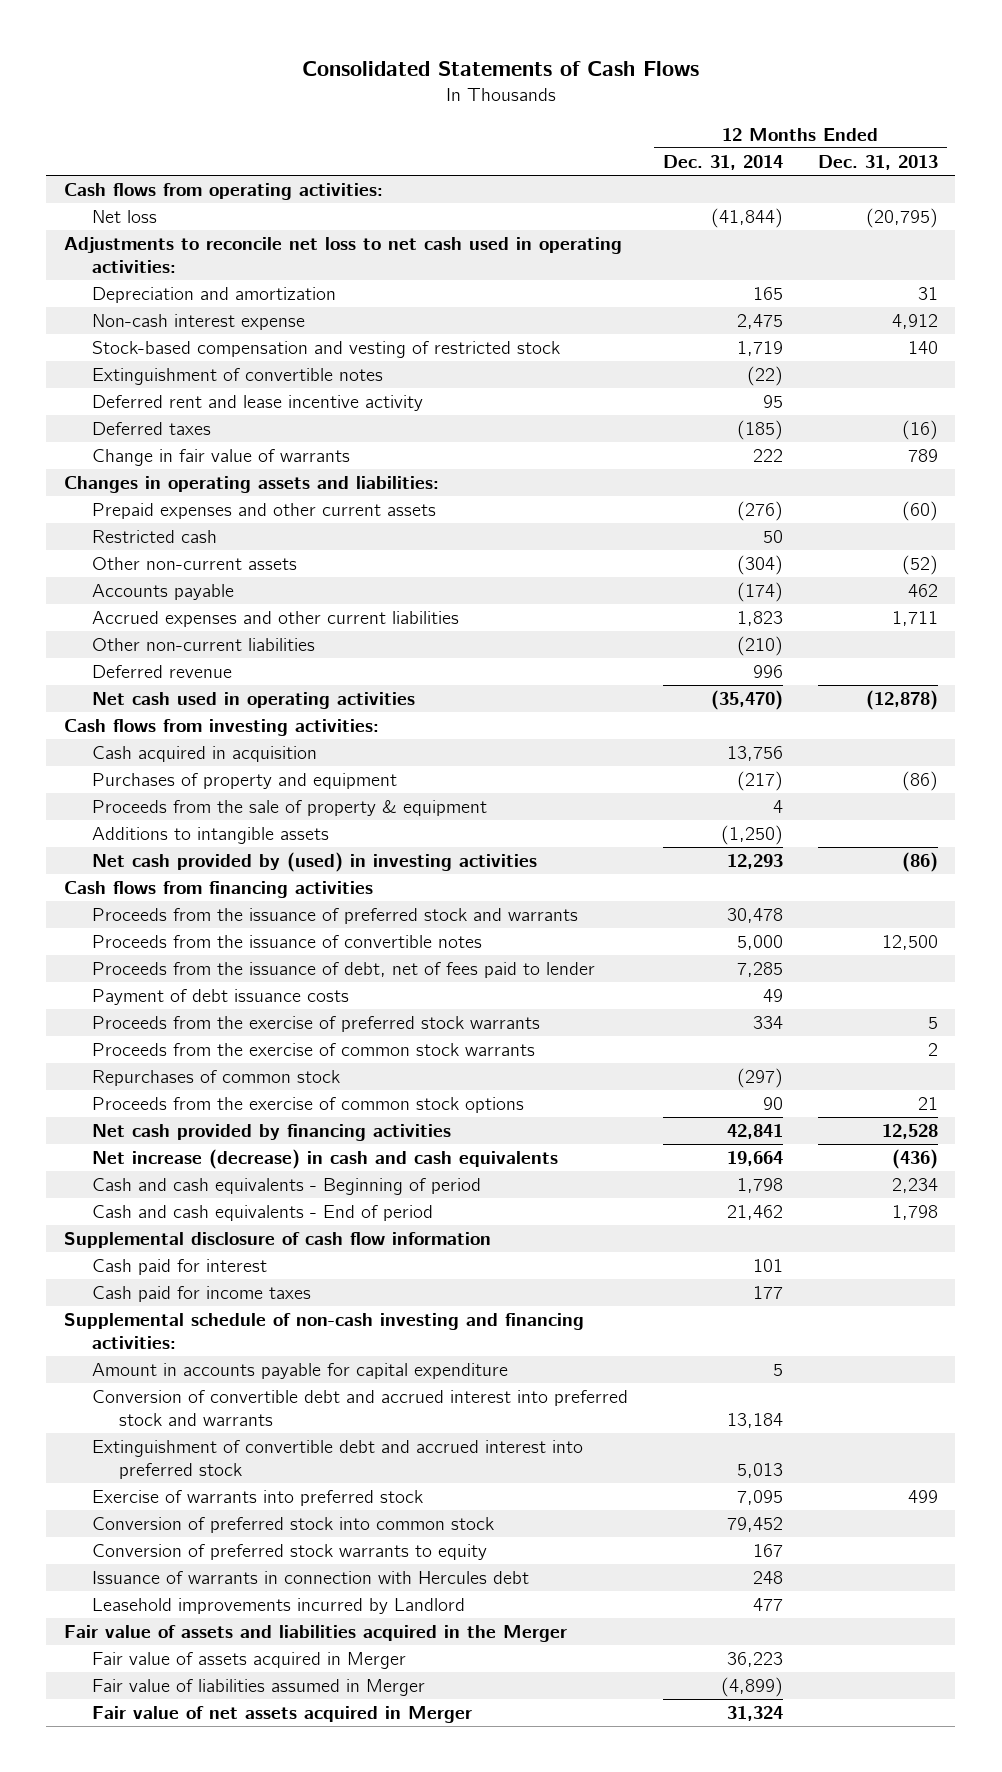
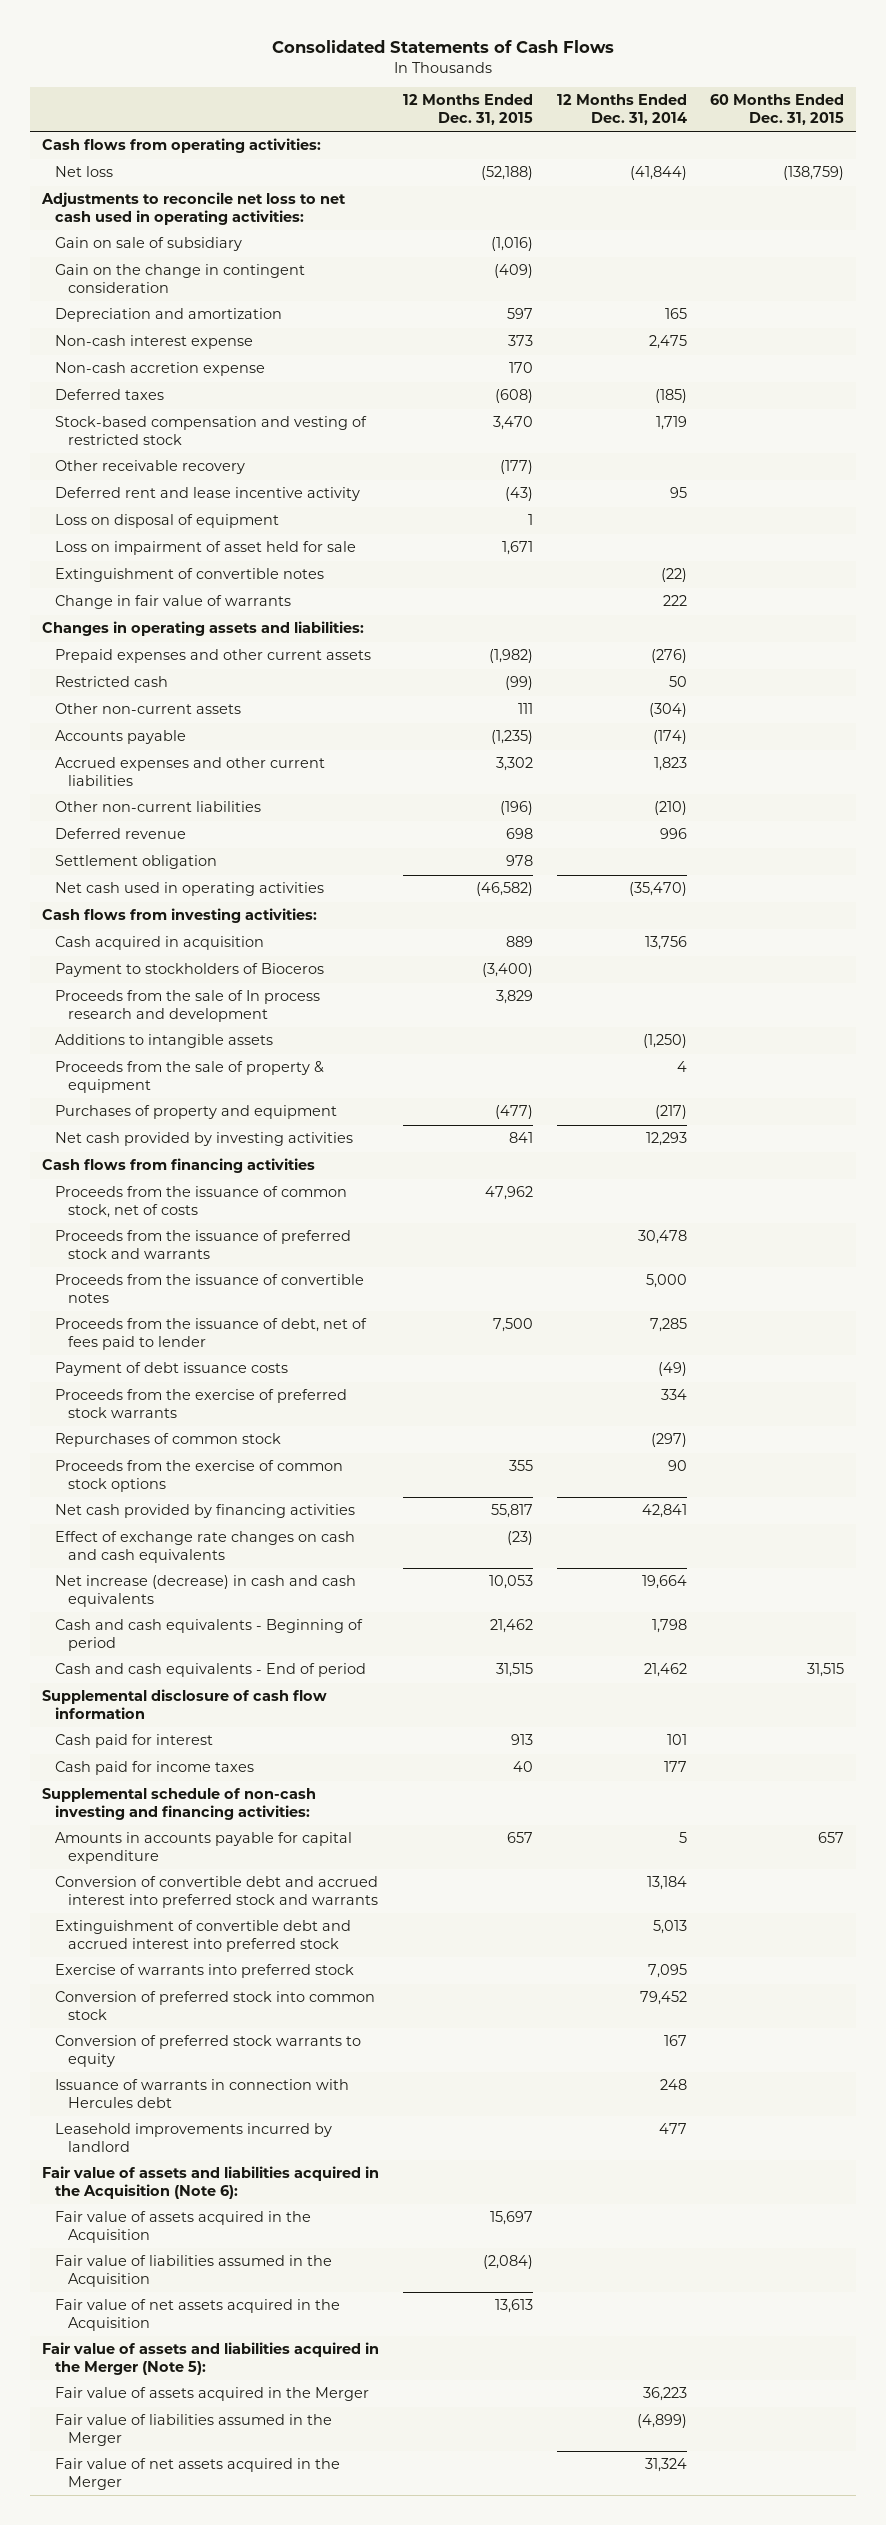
- | 12 Months Ended Dec. 31, 2014 | 12 Months Ended Dec. 31, 2013
+ | 12 Months Ended Dec. 31, 2015 | 12 Months Ended Dec. 31, 2014 | 60 Months Ended Dec. 31, 2015
+ Gain on sale of subsidiary | (1,016) | |
+ Gain on the change in contingent consideration | (409) | |
+ Non-cash accretion expense | 170 | |
moved up: Deferred taxes | (608) | (185) |
+ Other receivable recovery | (177) | |
+ Loss on disposal of equipment | 1 | |
+ Loss on impairment of asset held for sale | 1,671 | |
moved down: Extinguishment of convertible notes | | (22) |
+ Settlement obligation | 978 | |
+ Payment to stockholders of Bioceros | (3,400) | |
+ Proceeds from the sale of In process research and development | 3,829 | |
- Net cash provided by (used) in investing activities | 12,293 | (86)
moved down: Proceeds from the sale of property & equipment | | 4 |
moved down: Purchases of property and equipment | (477) | (217) |
+ Net cash provided by investing activities | 841 | 12,293 |
+ Proceeds from the issuance of common stock, net of costs | 47,962 | |
- Payment of debt issuance costs | 49 |
+ Payment of debt issuance costs | | (49) |
- Proceeds from the exercise of common stock warrants | | 2
+ Effect of exchange rate changes on cash and cash equivalents | (23) | |
- Amount in accounts payable for capital expenditure | 5 |
+ Amounts in accounts payable for capital expenditure | 657 | 5 | 657
- Leasehold improvements incurred by Landlord | 477 |
- Fair value of assets and liabilities acquired in the Merger
- Fair value of assets acquired in Merger | 36,223 |
- Fair value of liabilities assumed in Merger | (4,899) |
- Fair value of net assets acquired in Merger | 31,324 |
+ Leasehold improvements incurred by landlord | | 477 |
+ Fair value of assets and liabilities acquired in the Acquisition (Note 6):
+ Fair value of assets acquired in the Acquisition | 15,697 | |
+ Fair value of liabilities assumed in the Acquisition | (2,084) | |
+ Fair value of net assets acquired in the Acquisition | 13,613 | |
+ Fair value of assets and liabilities acquired in the Merger (Note 5):
+ Fair value of assets acquired in the Merger | | 36,223 |
+ Fair value of liabilities assumed in the Merger | | (4,899) |
+ Fair value of net assets acquired in the Merger | | 31,324 |

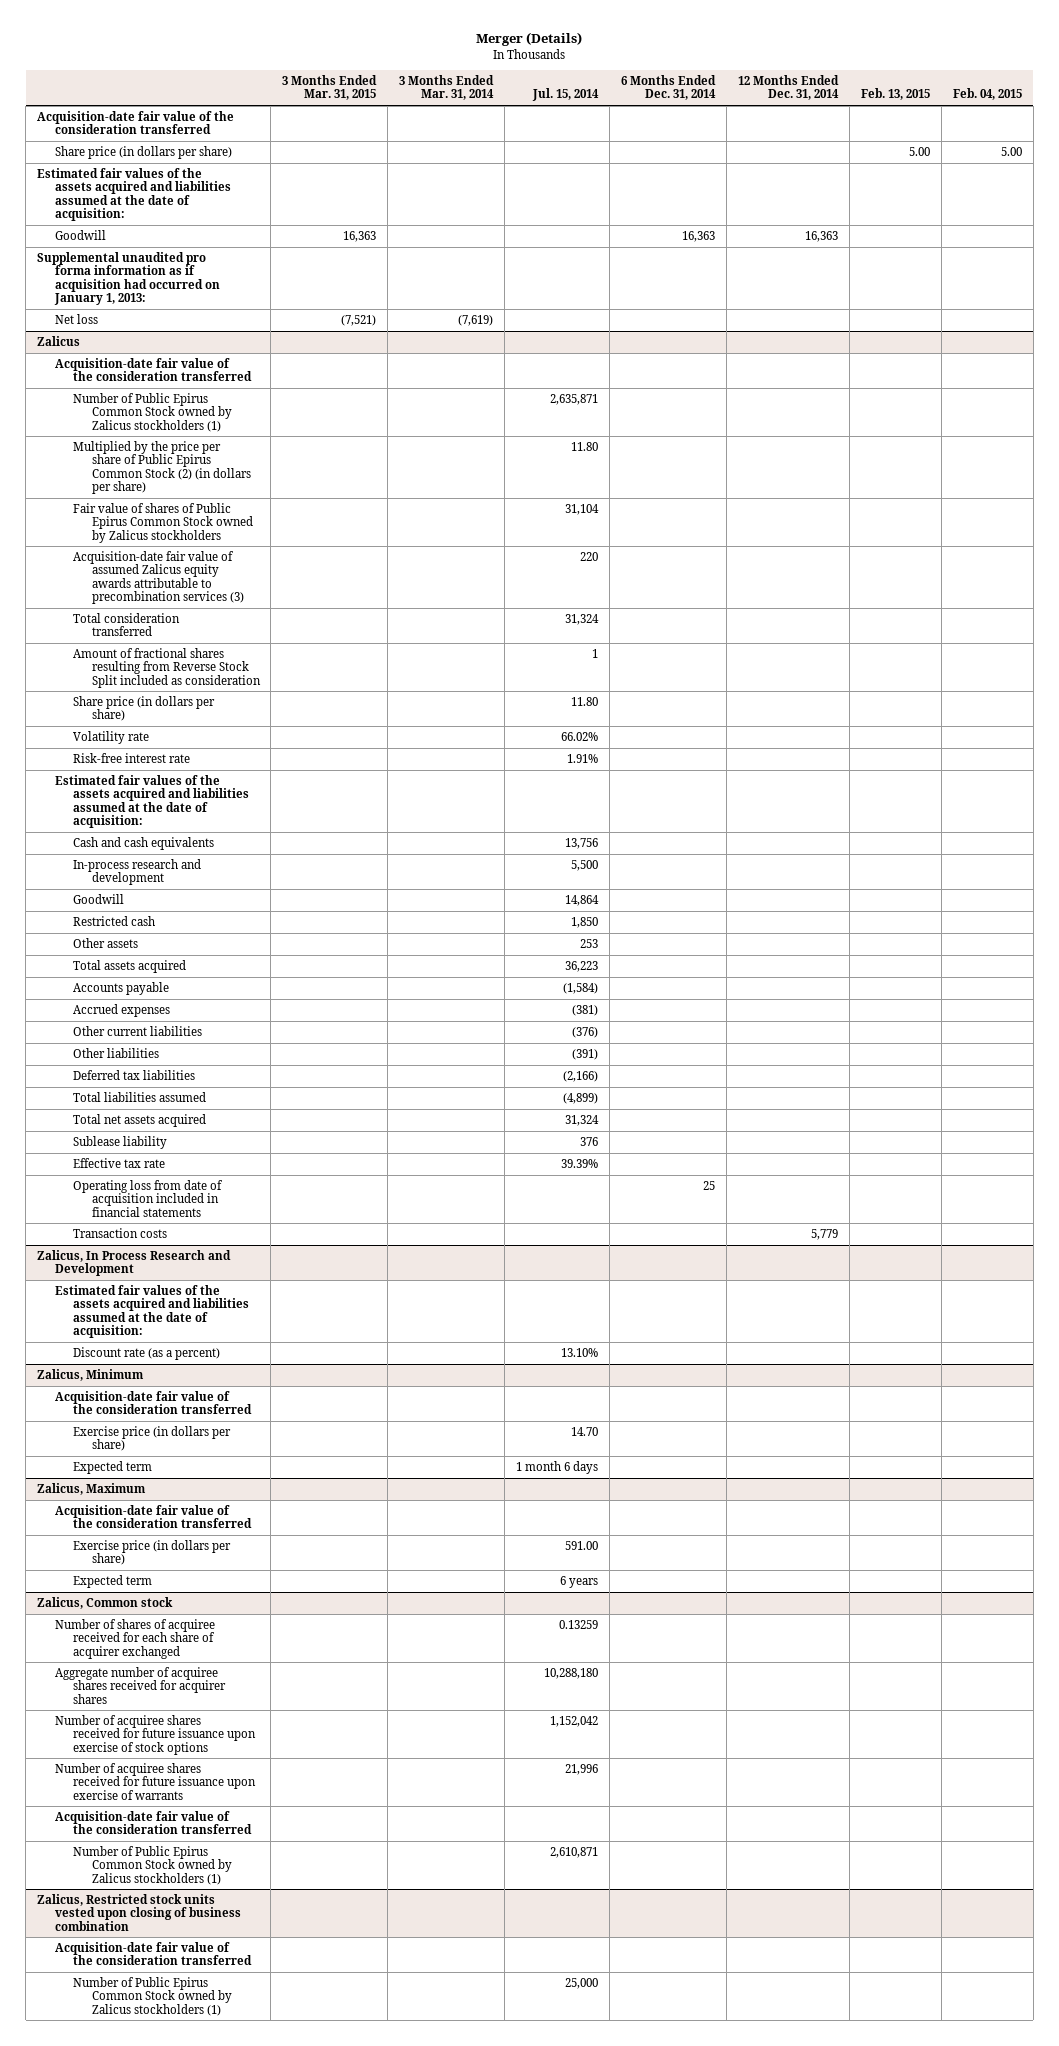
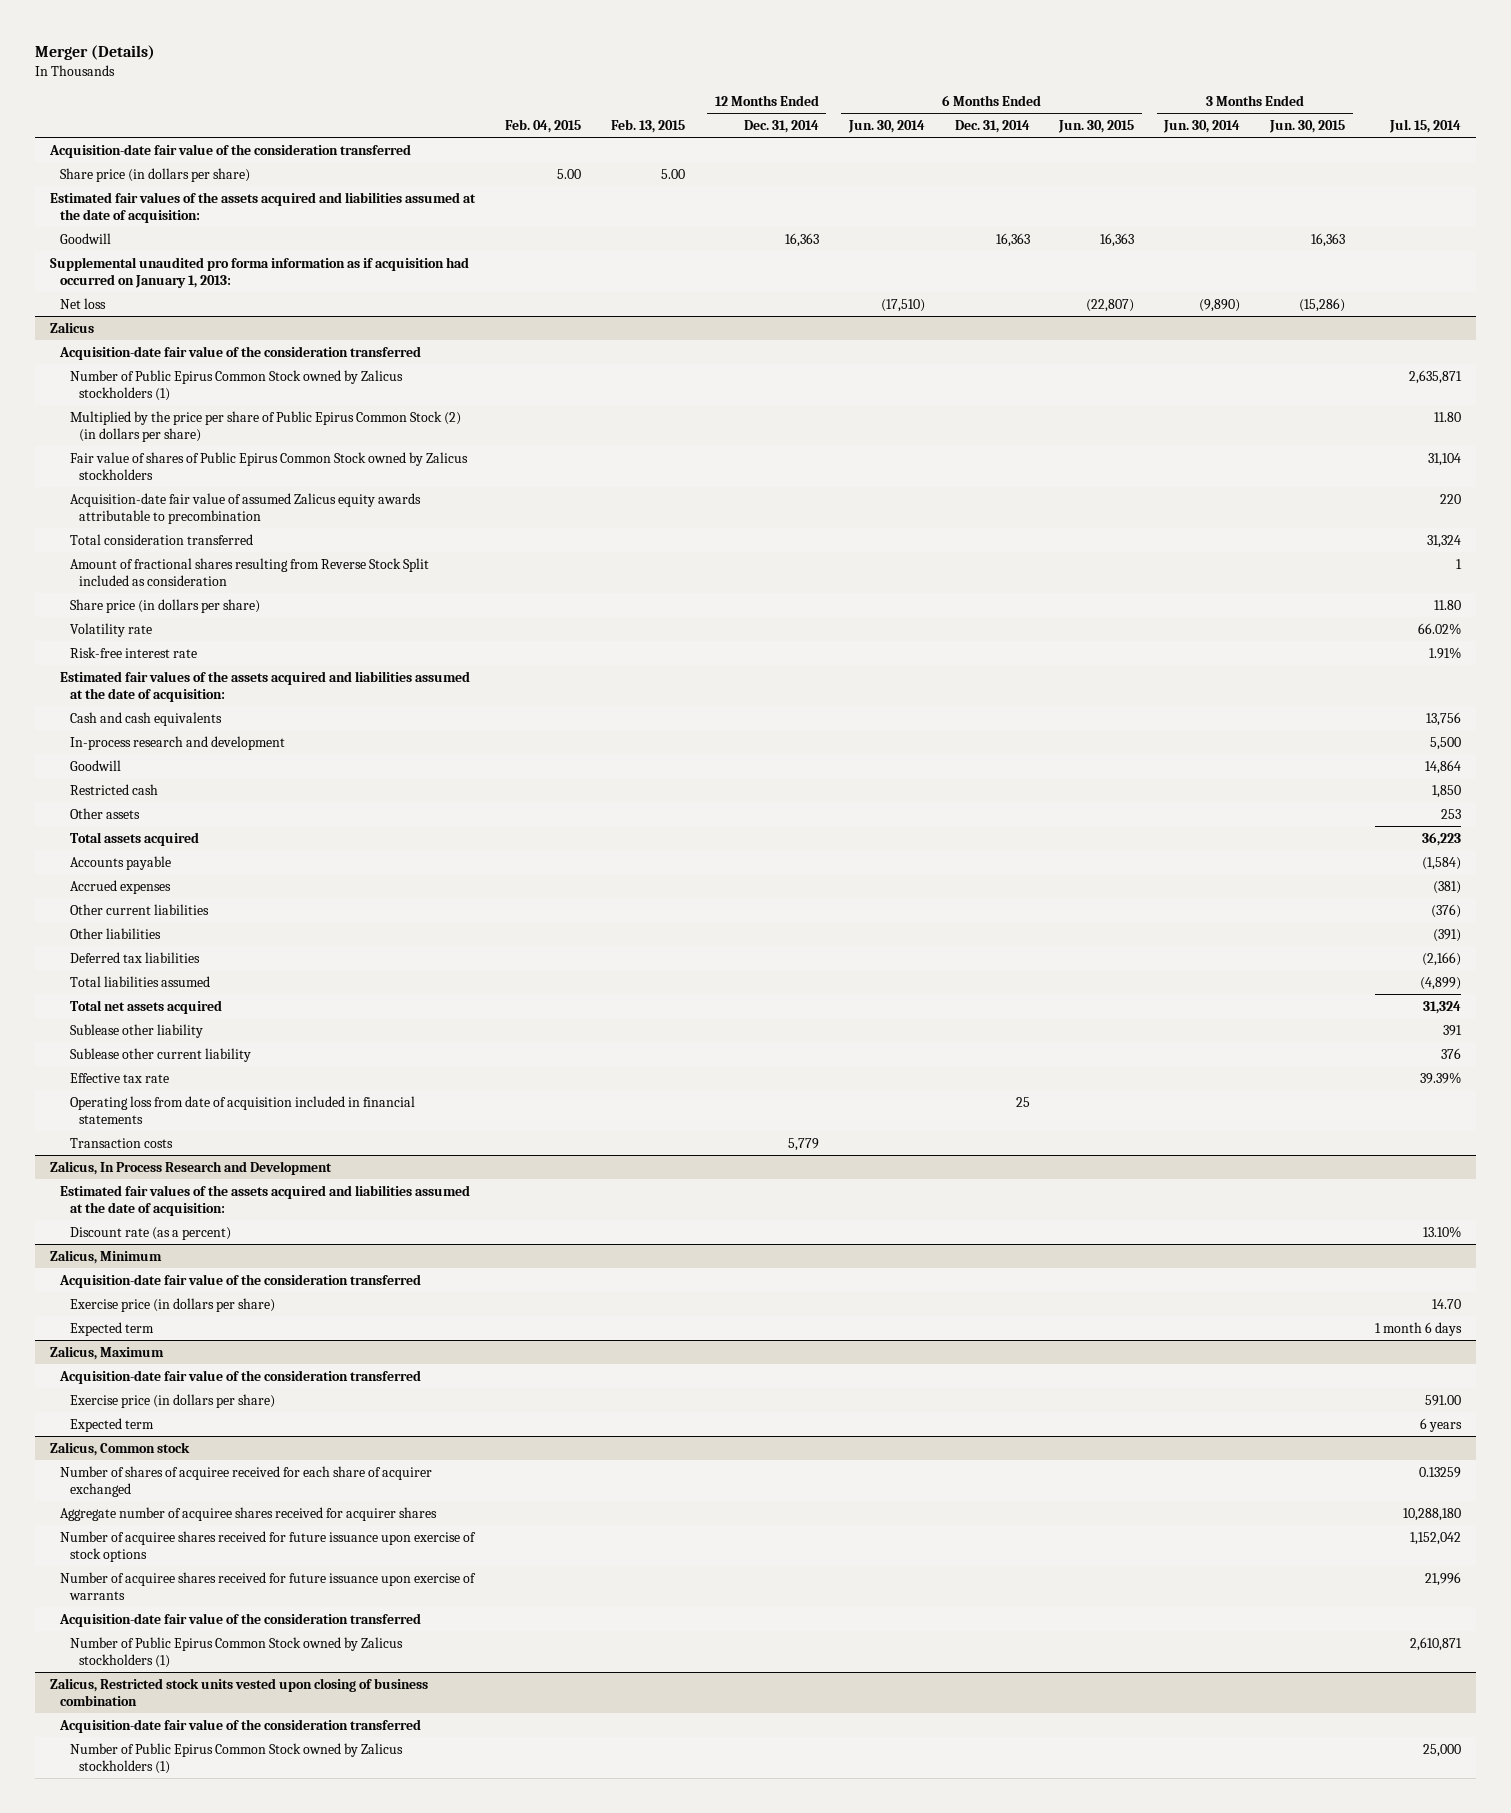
- | 3 Months Ended Mar. 31, 2015 | 3 Months Ended Mar. 31, 2014 | Jul. 15, 2014 | 6 Months Ended Dec. 31, 2014 | 12 Months Ended Dec. 31, 2014 | Feb. 13, 2015 | Feb. 04, 2015
+ | Feb. 04, 2015 | Feb. 13, 2015 | 12 Months Ended Dec. 31, 2014 | 6 Months Ended Jun. 30, 2014 | 6 Months Ended Dec. 31, 2014 | 6 Months Ended Jun. 30, 2015 | 3 Months Ended Jun. 30, 2014 | 3 Months Ended Jun. 30, 2015 | Jul. 15, 2014
@ Zalicus
- Acquisition-date fair value of assumed Zalicus equity awards attributable to precombination services (3) | | | 220 | | | |
+ Acquisition-date fair value of assumed Zalicus equity awards attributable to precombination | | | | | | | | | 220
- Sublease liability | | | 376 | | | |
+ Sublease other liability | | | | | | | | | 391
+ Sublease other current liability | | | | | | | | | 376

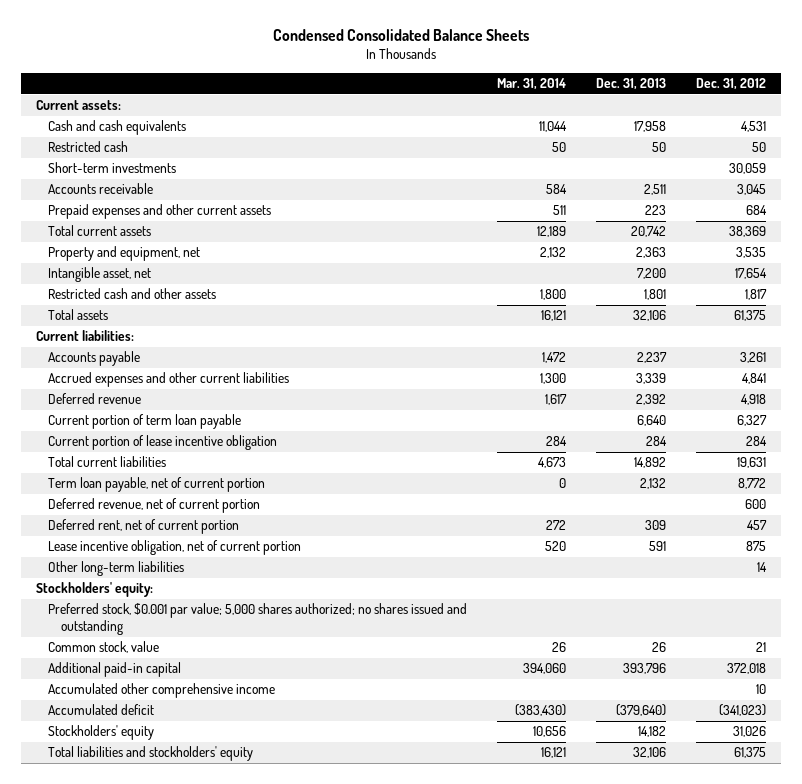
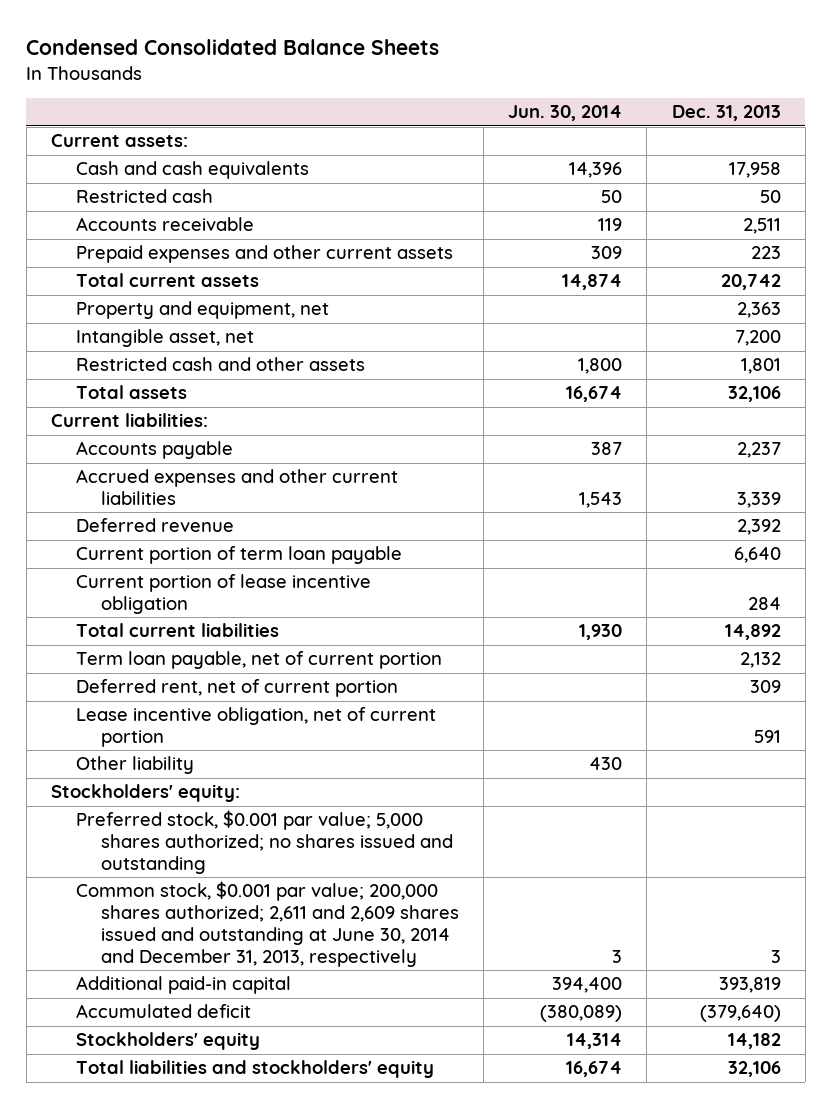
- | Mar. 31, 2014 | Dec. 31, 2013 | Dec. 31, 2012
+ | Jun. 30, 2014 | Dec. 31, 2013
- Short-term investments | | | 30,059
- Deferred revenue, net of current portion | | | 600
- Other long-term liabilities | | | 14
+ Other liability | 430 |
- Common stock, value | 26 | 26 | 21
- Additional paid-in capital | 394,060 | 393,796 | 372,018
- Accumulated other comprehensive income | | | 10
+ Common stock, $0.001 par value; 200,000 shares authorized; 2,611 and 2,609 shares issued and outstanding at June 30, 2014 and December 31, 2013, respectively | 3 | 3
+ Additional paid-in capital | 394,400 | 393,819

